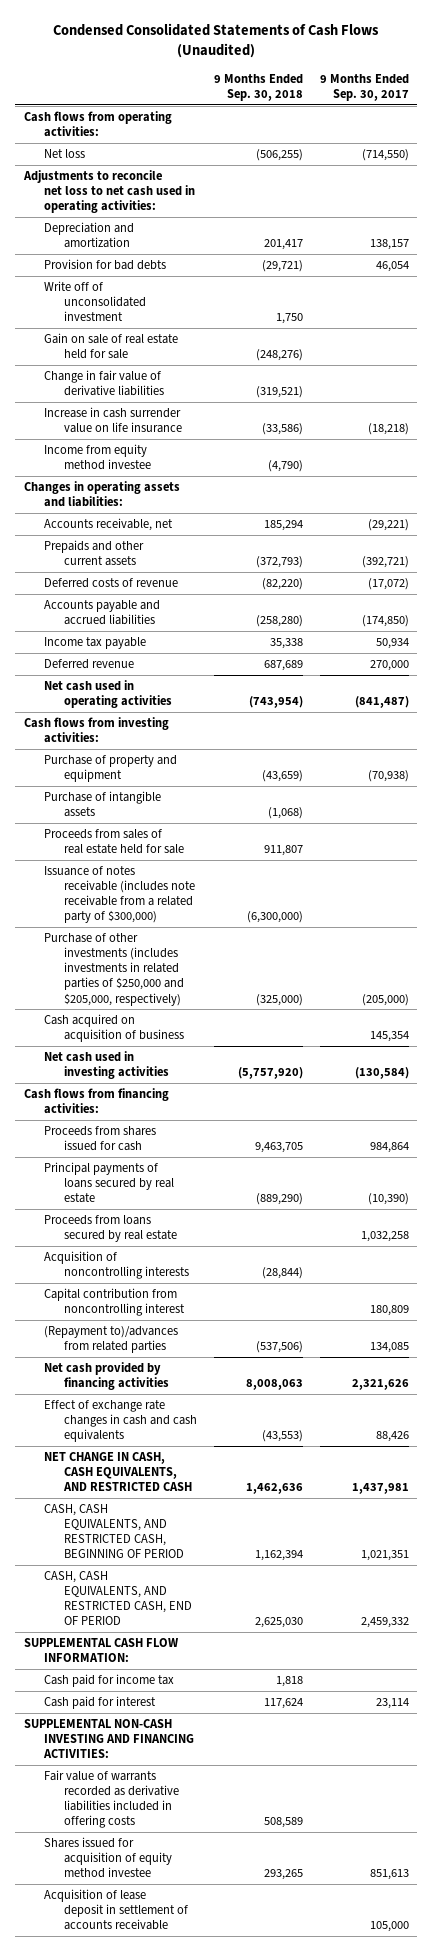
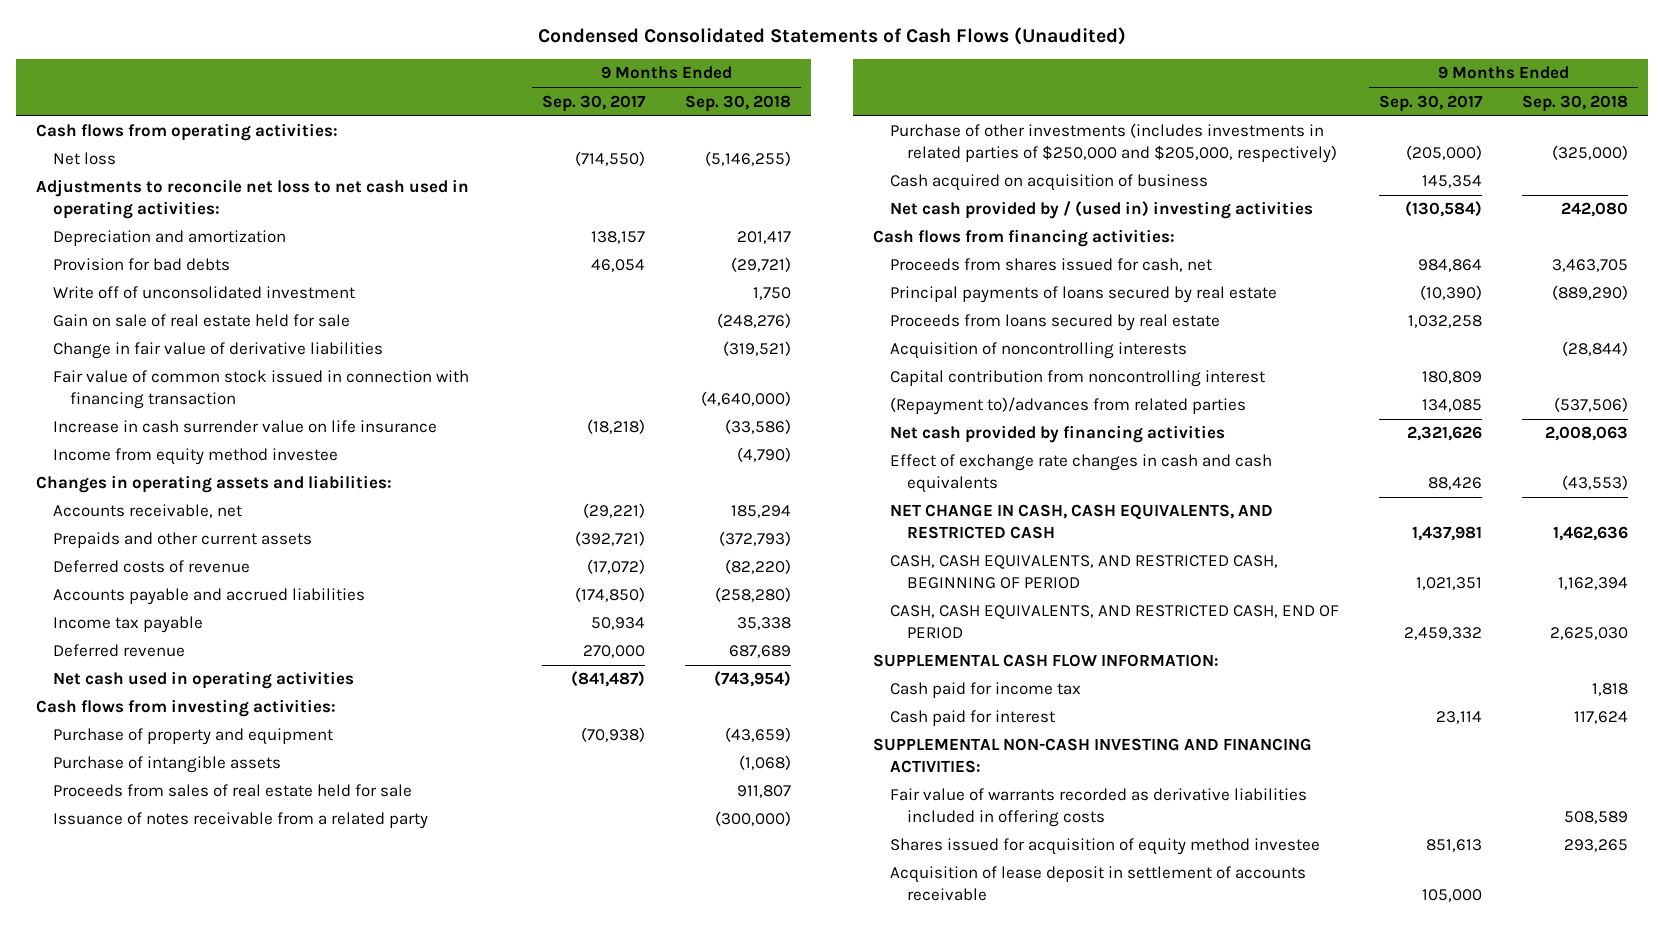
- | 9 Months Ended Sep. 30, 2018 | 9 Months Ended Sep. 30, 2017
+ | 9 Months Ended Sep. 30, 2017 | 9 Months Ended Sep. 30, 2018
- Net loss | (506,255) | (714,550)
+ Net loss | (714,550) | (5,146,255)
+ Fair value of common stock issued in connection with financing transaction | | (4,640,000)
- Issuance of notes receivable (includes note receivable from a related party of $300,000) | (6,300,000) |
+ Issuance of notes receivable from a related party | | (300,000)
- Net cash used in investing activities | (5,757,920) | (130,584)
+ Net cash provided by / (used in) investing activities | (130,584) | 242,080
- Proceeds from shares issued for cash | 9,463,705 | 984,864
+ Proceeds from shares issued for cash, net | 984,864 | 3,463,705
- Net cash provided by financing activities | 8,008,063 | 2,321,626
+ Net cash provided by financing activities | 2,321,626 | 2,008,063

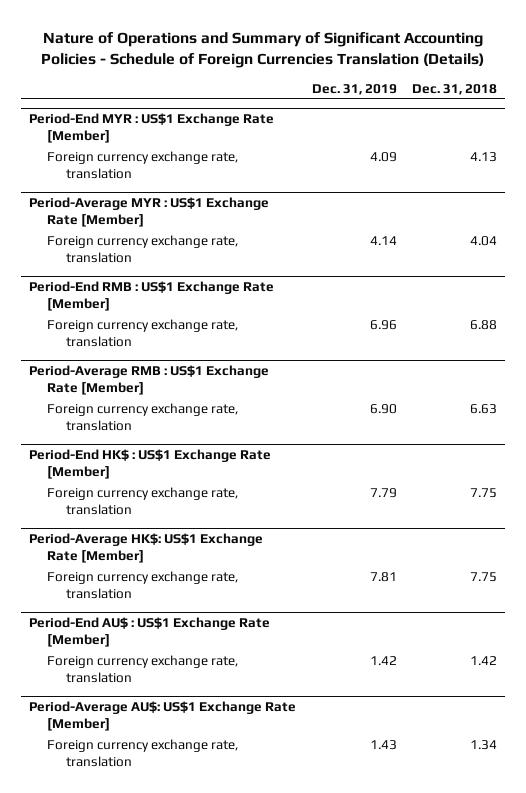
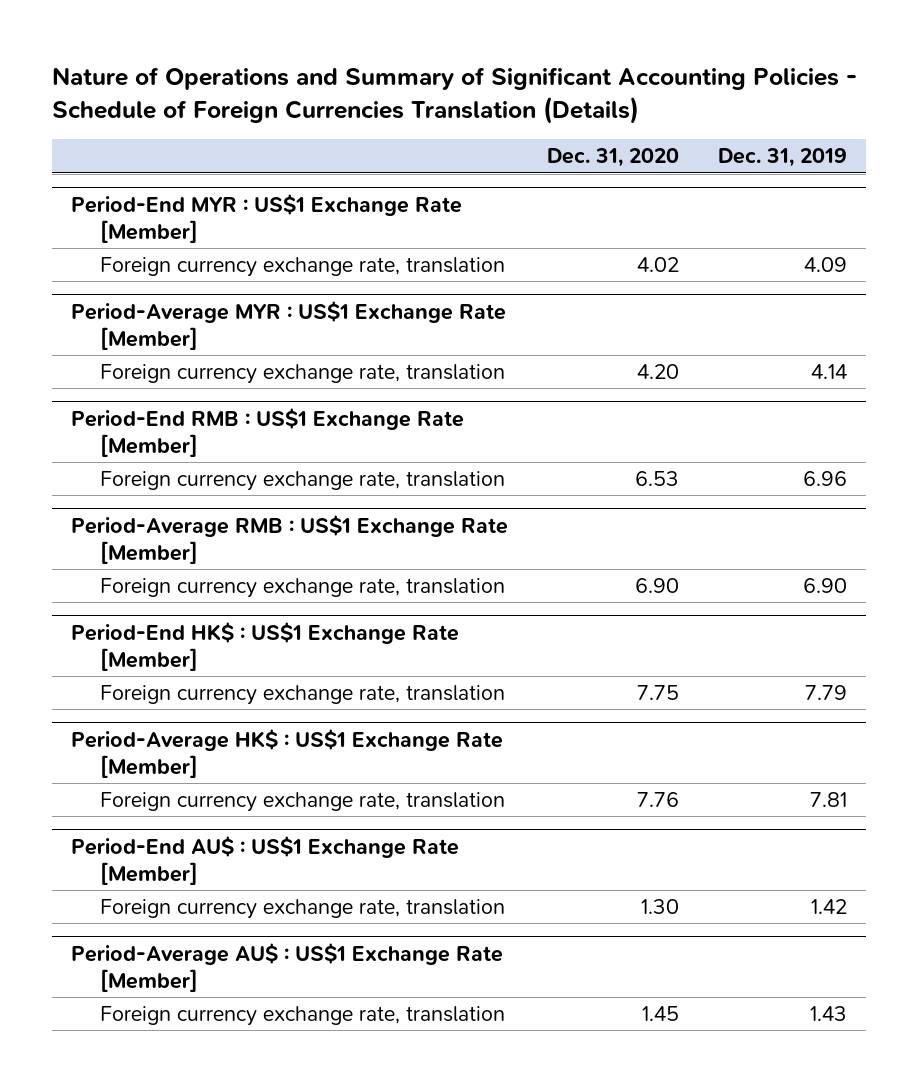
- | Dec. 31, 2019 | Dec. 31, 2018
+ | Dec. 31, 2020 | Dec. 31, 2019
- Period-Average HK$: US$1 Exchange Rate [Member]
+ Period-Average HK$ : US$1 Exchange Rate [Member]
- Period-Average AU$: US$1 Exchange Rate [Member]
+ Period-Average AU$ : US$1 Exchange Rate [Member]

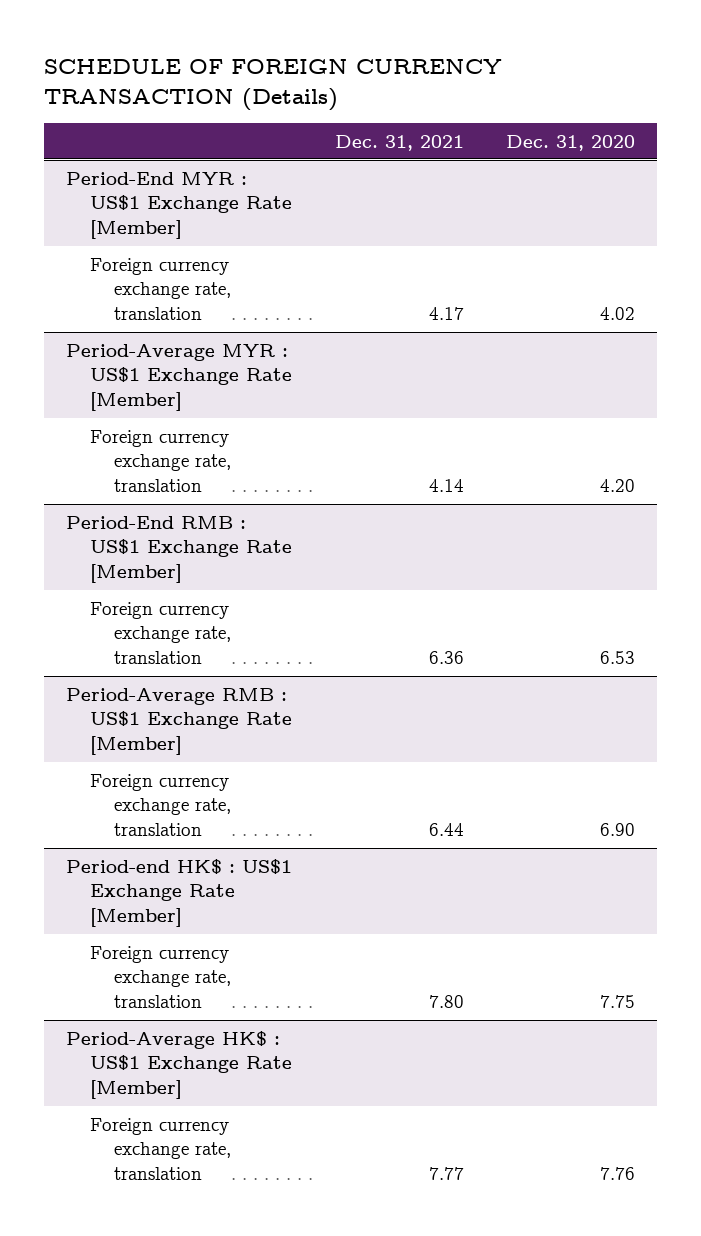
- Nature of Operations and Summary of Significant Accounting Policies - Schedule of Foreign Currencies Translation (Details)
+ SCHEDULE OF FOREIGN CURRENCY TRANSACTION (Details)
- | Dec. 31, 2020 | Dec. 31, 2019
+ | Dec. 31, 2021 | Dec. 31, 2020
- Period-End HK$ : US$1 Exchange Rate [Member]
+ Period-end HK$ : US$1 Exchange Rate [Member]
- Period-End AU$ : US$1 Exchange Rate [Member]
- Foreign currency exchange rate, translation | 1.30 | 1.42
- Period-Average AU$ : US$1 Exchange Rate [Member]
- Foreign currency exchange rate, translation | 1.45 | 1.43

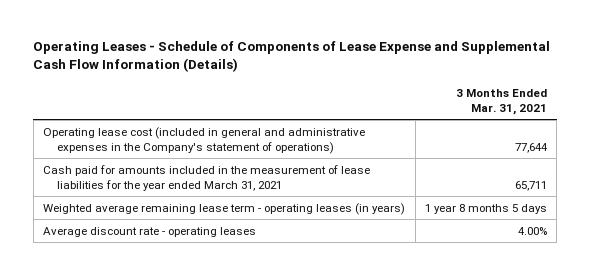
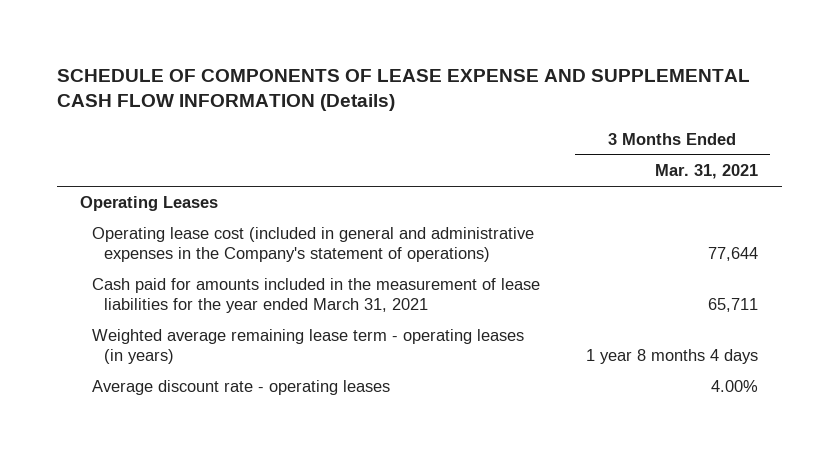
- Operating Leases - Schedule of Components of Lease Expense and Supplemental Cash Flow Information (Details)
+ SCHEDULE OF COMPONENTS OF LEASE EXPENSE AND SUPPLEMENTAL CASH FLOW INFORMATION (Details)
+ Operating Leases
- Weighted average remaining lease term - operating leases (in years) | 1 year 8 months 5 days
+ Weighted average remaining lease term - operating leases (in years) | 1 year 8 months 4 days

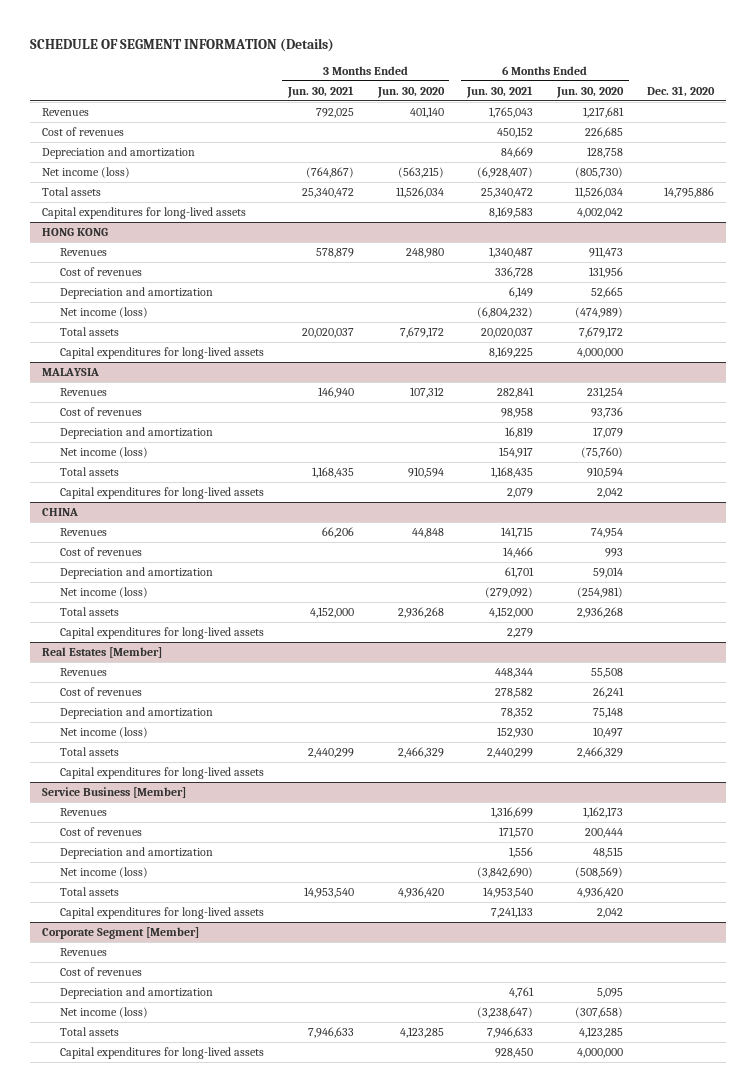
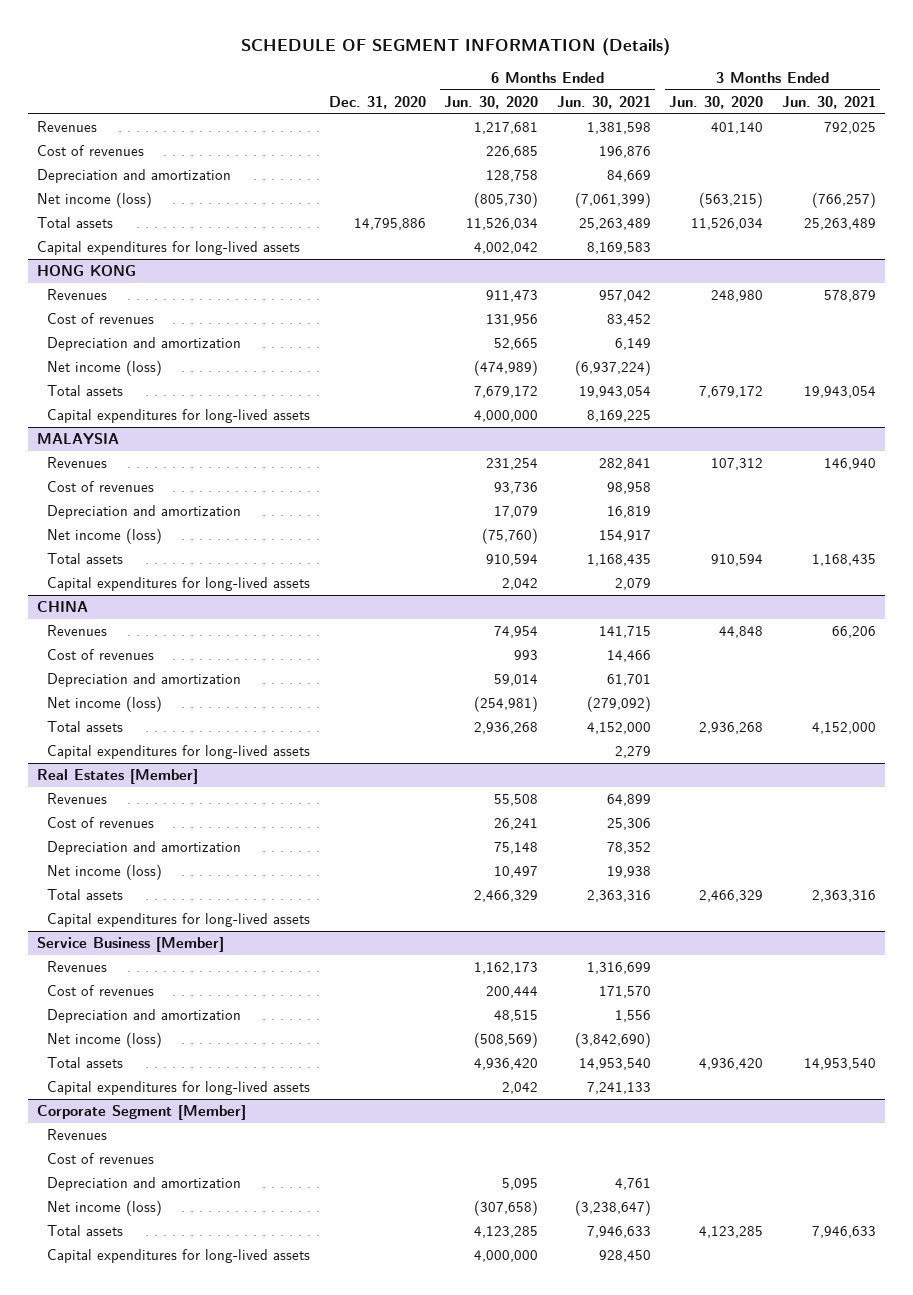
- | 3 Months Ended Jun. 30, 2021 | 3 Months Ended Jun. 30, 2020 | 6 Months Ended Jun. 30, 2021 | 6 Months Ended Jun. 30, 2020 | Dec. 31, 2020
+ | Dec. 31, 2020 | 6 Months Ended Jun. 30, 2020 | 6 Months Ended Jun. 30, 2021 | 3 Months Ended Jun. 30, 2020 | 3 Months Ended Jun. 30, 2021
- Revenues | 792,025 | 401,140 | 1,765,043 | 1,217,681 |
- Cost of revenues | | | 450,152 | 226,685 |
+ Revenues | | 1,217,681 | 1,381,598 | 401,140 | 792,025
+ Cost of revenues | | 226,685 | 196,876 | |
- Net income (loss) | (764,867) | (563,215) | (6,928,407) | (805,730) |
- Total assets | 25,340,472 | 11,526,034 | 25,340,472 | 11,526,034 | 14,795,886
+ Net income (loss) | | (805,730) | (7,061,399) | (563,215) | (766,257)
+ Total assets | 14,795,886 | 11,526,034 | 25,263,489 | 11,526,034 | 25,263,489
@ HONG KONG
- Revenues | 578,879 | 248,980 | 1,340,487 | 911,473 |
- Cost of revenues | | | 336,728 | 131,956 |
+ Revenues | | 911,473 | 957,042 | 248,980 | 578,879
+ Cost of revenues | | 131,956 | 83,452 | |
- Net income (loss) | | | (6,804,232) | (474,989) |
- Total assets | 20,020,037 | 7,679,172 | 20,020,037 | 7,679,172 |
+ Net income (loss) | | (474,989) | (6,937,224) | |
+ Total assets | | 7,679,172 | 19,943,054 | 7,679,172 | 19,943,054
@ Real Estates [Member]
- Revenues | | | 448,344 | 55,508 |
- Cost of revenues | | | 278,582 | 26,241 |
+ Revenues | | 55,508 | 64,899 | |
+ Cost of revenues | | 26,241 | 25,306 | |
- Net income (loss) | | | 152,930 | 10,497 |
- Total assets | 2,440,299 | 2,466,329 | 2,440,299 | 2,466,329 |
+ Net income (loss) | | 10,497 | 19,938 | |
+ Total assets | | 2,466,329 | 2,363,316 | 2,466,329 | 2,363,316

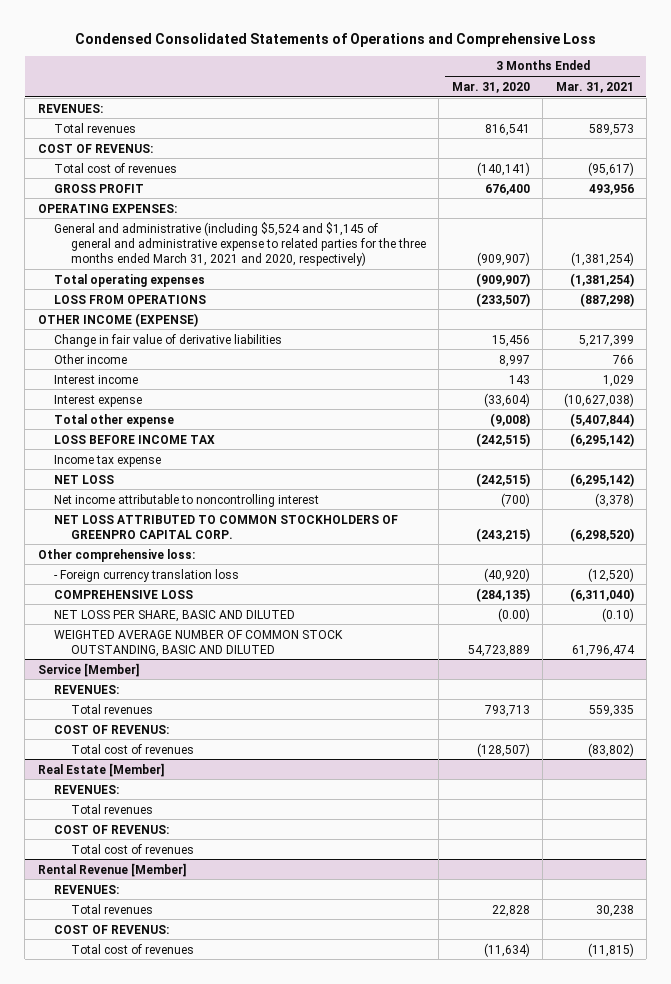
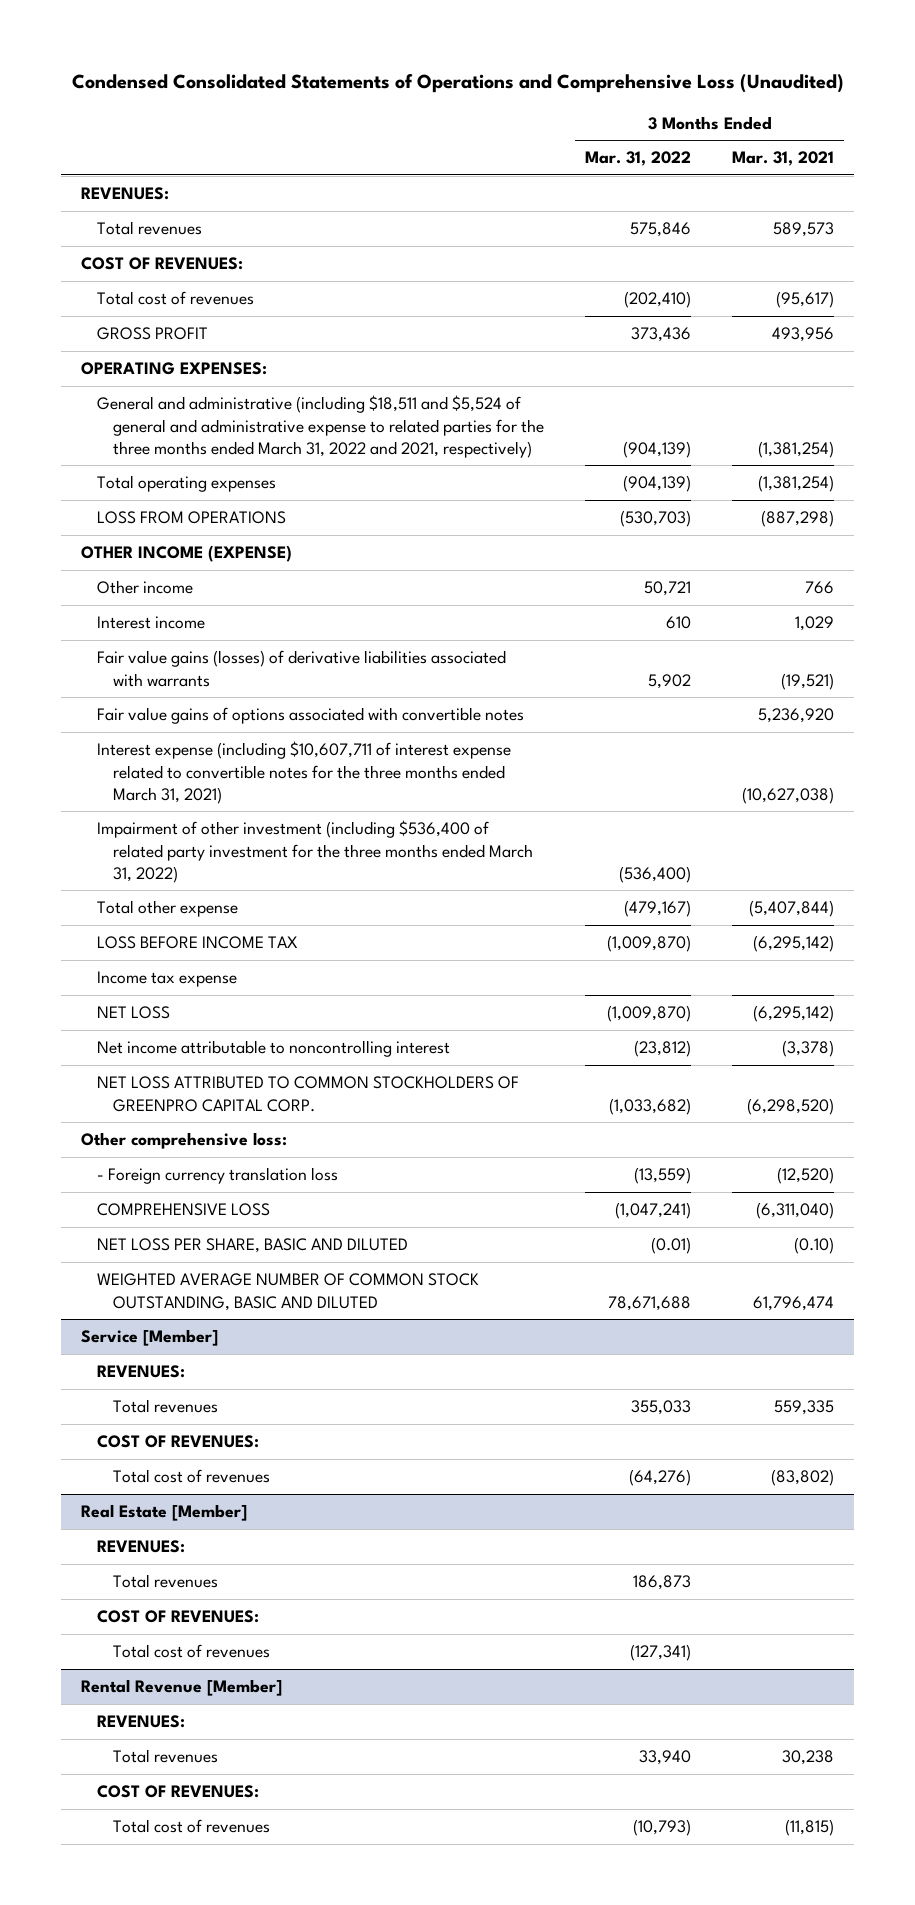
- Condensed Consolidated Statements of Operations and Comprehensive Loss
+ Condensed Consolidated Statements of Operations and Comprehensive Loss (Unaudited)
- | 3 Months Ended Mar. 31, 2020 | 3 Months Ended Mar. 31, 2021
+ | 3 Months Ended Mar. 31, 2022 | 3 Months Ended Mar. 31, 2021
- COST OF REVENUS:
+ COST OF REVENUES:
- General and administrative (including $5,524 and $1,145 of general and administrative expense to related parties for the three months ended March 31, 2021 and 2020, respectively) | (909,907) | (1,381,254)
+ General and administrative (including $18,511 and $5,524 of general and administrative expense to related parties for the three months ended March 31, 2022 and 2021, respectively) | (904,139) | (1,381,254)
- Change in fair value of derivative liabilities | 15,456 | 5,217,399
- Interest expense | (33,604) | (10,627,038)
+ Fair value gains (losses) of derivative liabilities associated with warrants | 5,902 | (19,521)
+ Fair value gains of options associated with convertible notes | | 5,236,920
+ Interest expense (including $10,607,711 of interest expense related to convertible notes for the three months ended March 31, 2021) | | (10,627,038)
+ Impairment of other investment (including $536,400 of related party investment for the three months ended March 31, 2022) | (536,400) |
@ Service [Member]
- COST OF REVENUS:
+ COST OF REVENUES:
@ Real Estate [Member]
- COST OF REVENUS:
+ COST OF REVENUES:
@ Rental Revenue [Member]
- COST OF REVENUS:
+ COST OF REVENUES:

